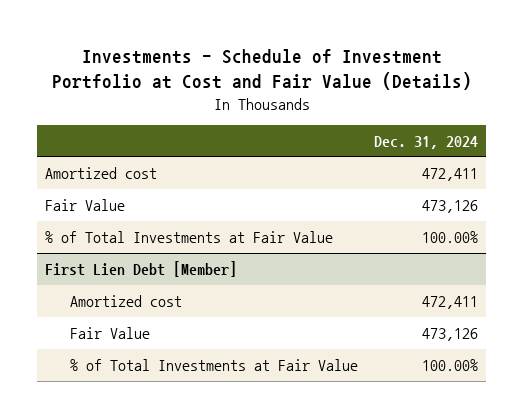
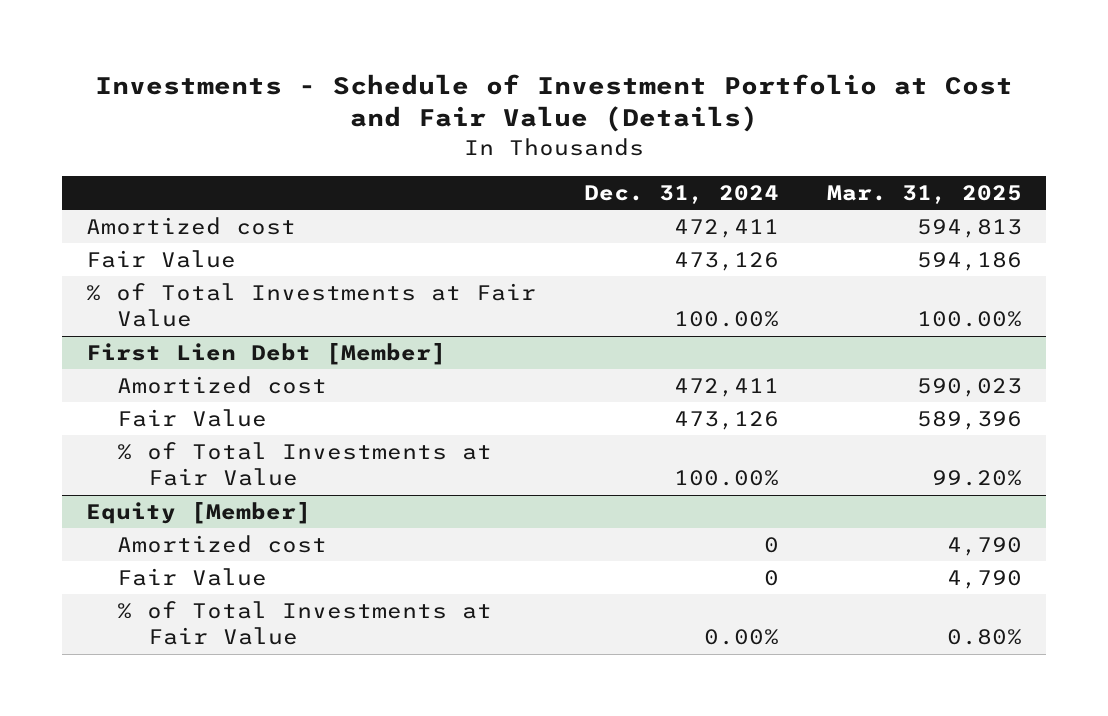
- | Dec. 31, 2024
+ | Dec. 31, 2024 | Mar. 31, 2025
+ Equity [Member]
+ Amortized cost | 0 | 4,790
+ Fair Value | 0 | 4,790
+ % of Total Investments at Fair Value | 0.00% | 0.80%

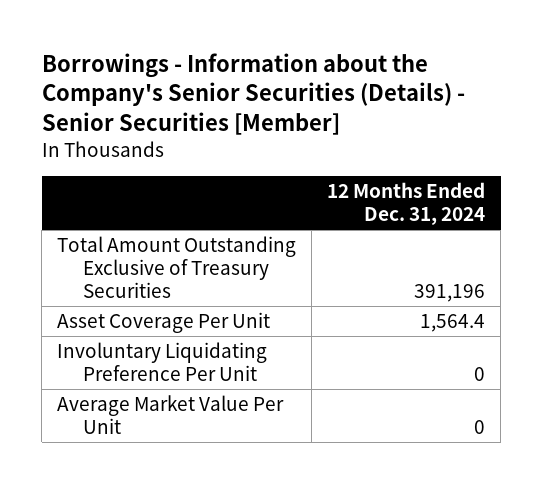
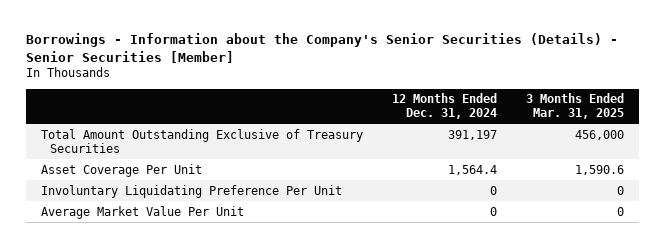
- | 12 Months Ended Dec. 31, 2024
+ | 12 Months Ended Dec. 31, 2024 | 3 Months Ended Mar. 31, 2025
- Total Amount Outstanding Exclusive of Treasury Securities | 391,196
+ Total Amount Outstanding Exclusive of Treasury Securities | 391,197 | 456,000

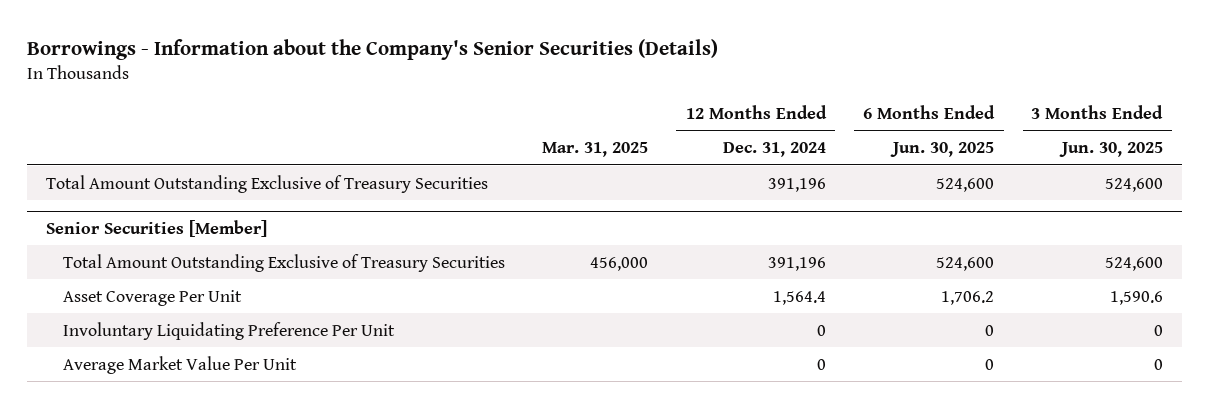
- Borrowings - Information about the Company's Senior Securities (Details) - Senior Securities [Member]
+ Borrowings - Information about the Company's Senior Securities (Details)
- | 12 Months Ended Dec. 31, 2024 | 3 Months Ended Mar. 31, 2025
+ | Mar. 31, 2025 | 12 Months Ended Dec. 31, 2024 | 6 Months Ended Jun. 30, 2025 | 3 Months Ended Jun. 30, 2025
- Total Amount Outstanding Exclusive of Treasury Securities | 391,197 | 456,000
+ Total Amount Outstanding Exclusive of Treasury Securities | | 391,196 | 524,600 | 524,600
+ Senior Securities [Member]
+ Total Amount Outstanding Exclusive of Treasury Securities | 456,000 | 391,196 | 524,600 | 524,600

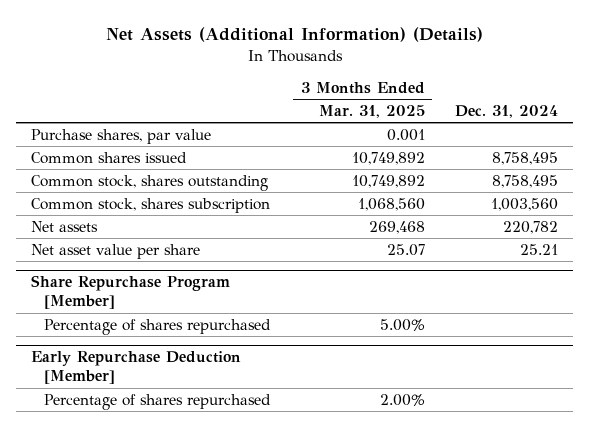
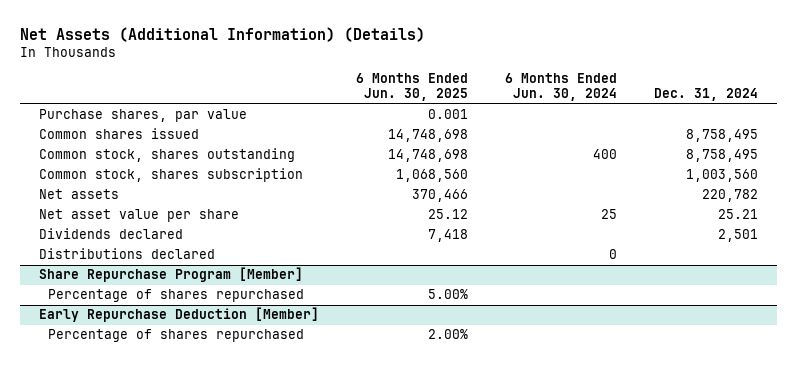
- | 3 Months Ended Mar. 31, 2025 | Dec. 31, 2024
+ | 6 Months Ended Jun. 30, 2025 | 6 Months Ended Jun. 30, 2024 | Dec. 31, 2024
+ Dividends declared | 7,418 | | 2,501
+ Distributions declared | | 0 |

